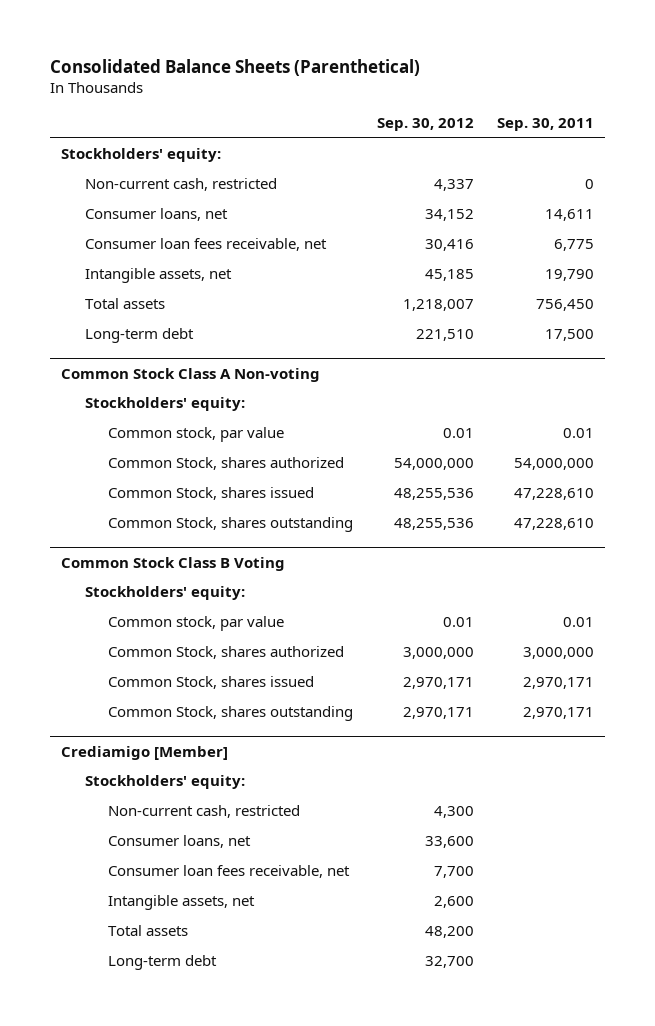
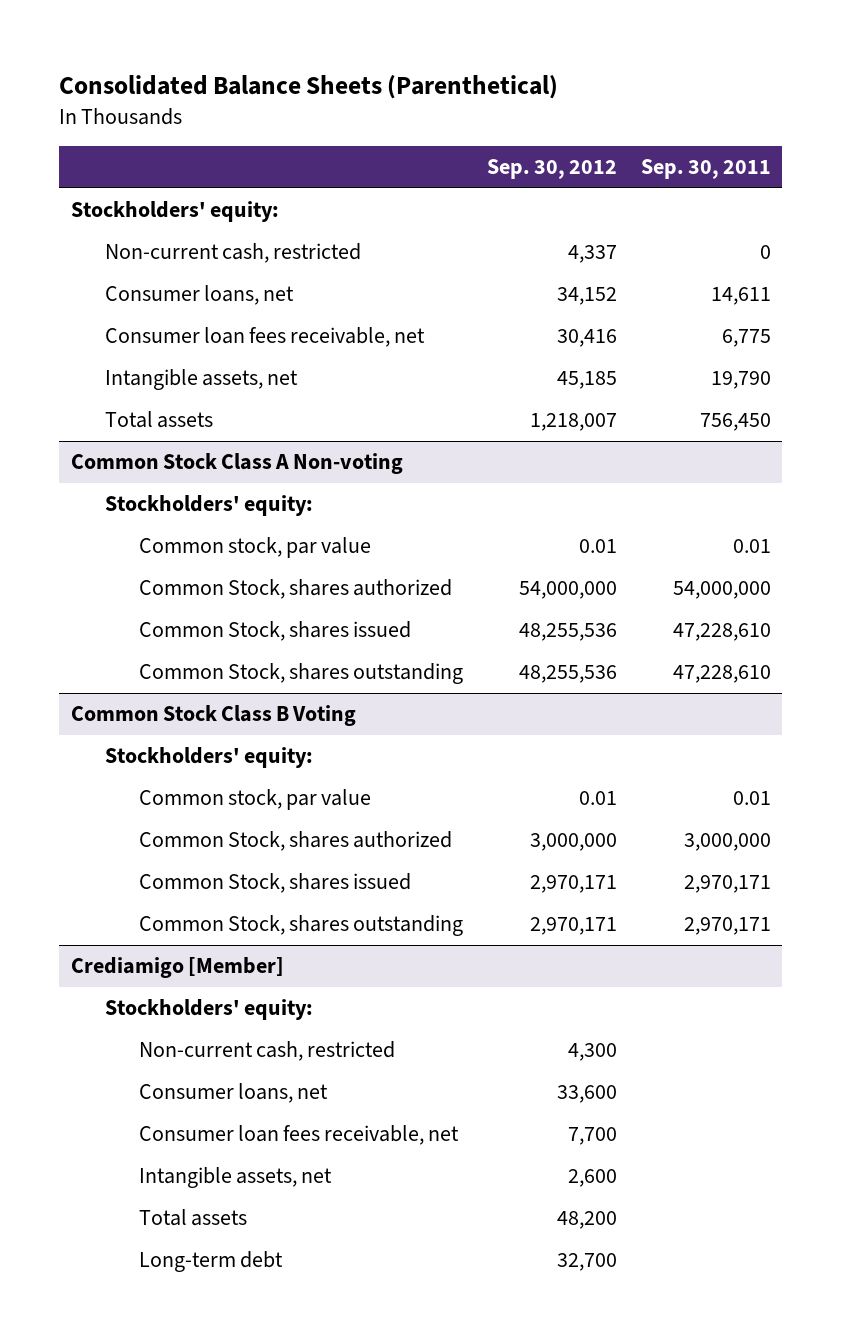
- Long-term debt | 221,510 | 17,500

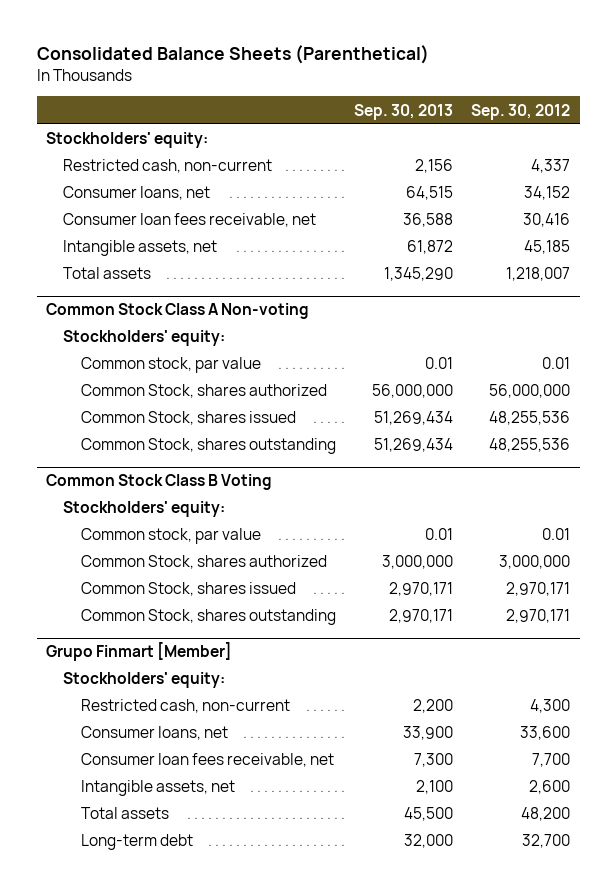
- | Sep. 30, 2012 | Sep. 30, 2011
+ | Sep. 30, 2013 | Sep. 30, 2012
- Non-current cash, restricted | 4,337 | 0
+ Restricted cash, non-current | 2,156 | 4,337
@ Common Stock Class A Non-voting
- Common Stock, shares authorized | 54,000,000 | 54,000,000
+ Common Stock, shares authorized | 56,000,000 | 56,000,000
- Crediamigo [Member]
+ Grupo Finmart [Member]
- Non-current cash, restricted | 4,300 |
+ Restricted cash, non-current | 2,200 | 4,300

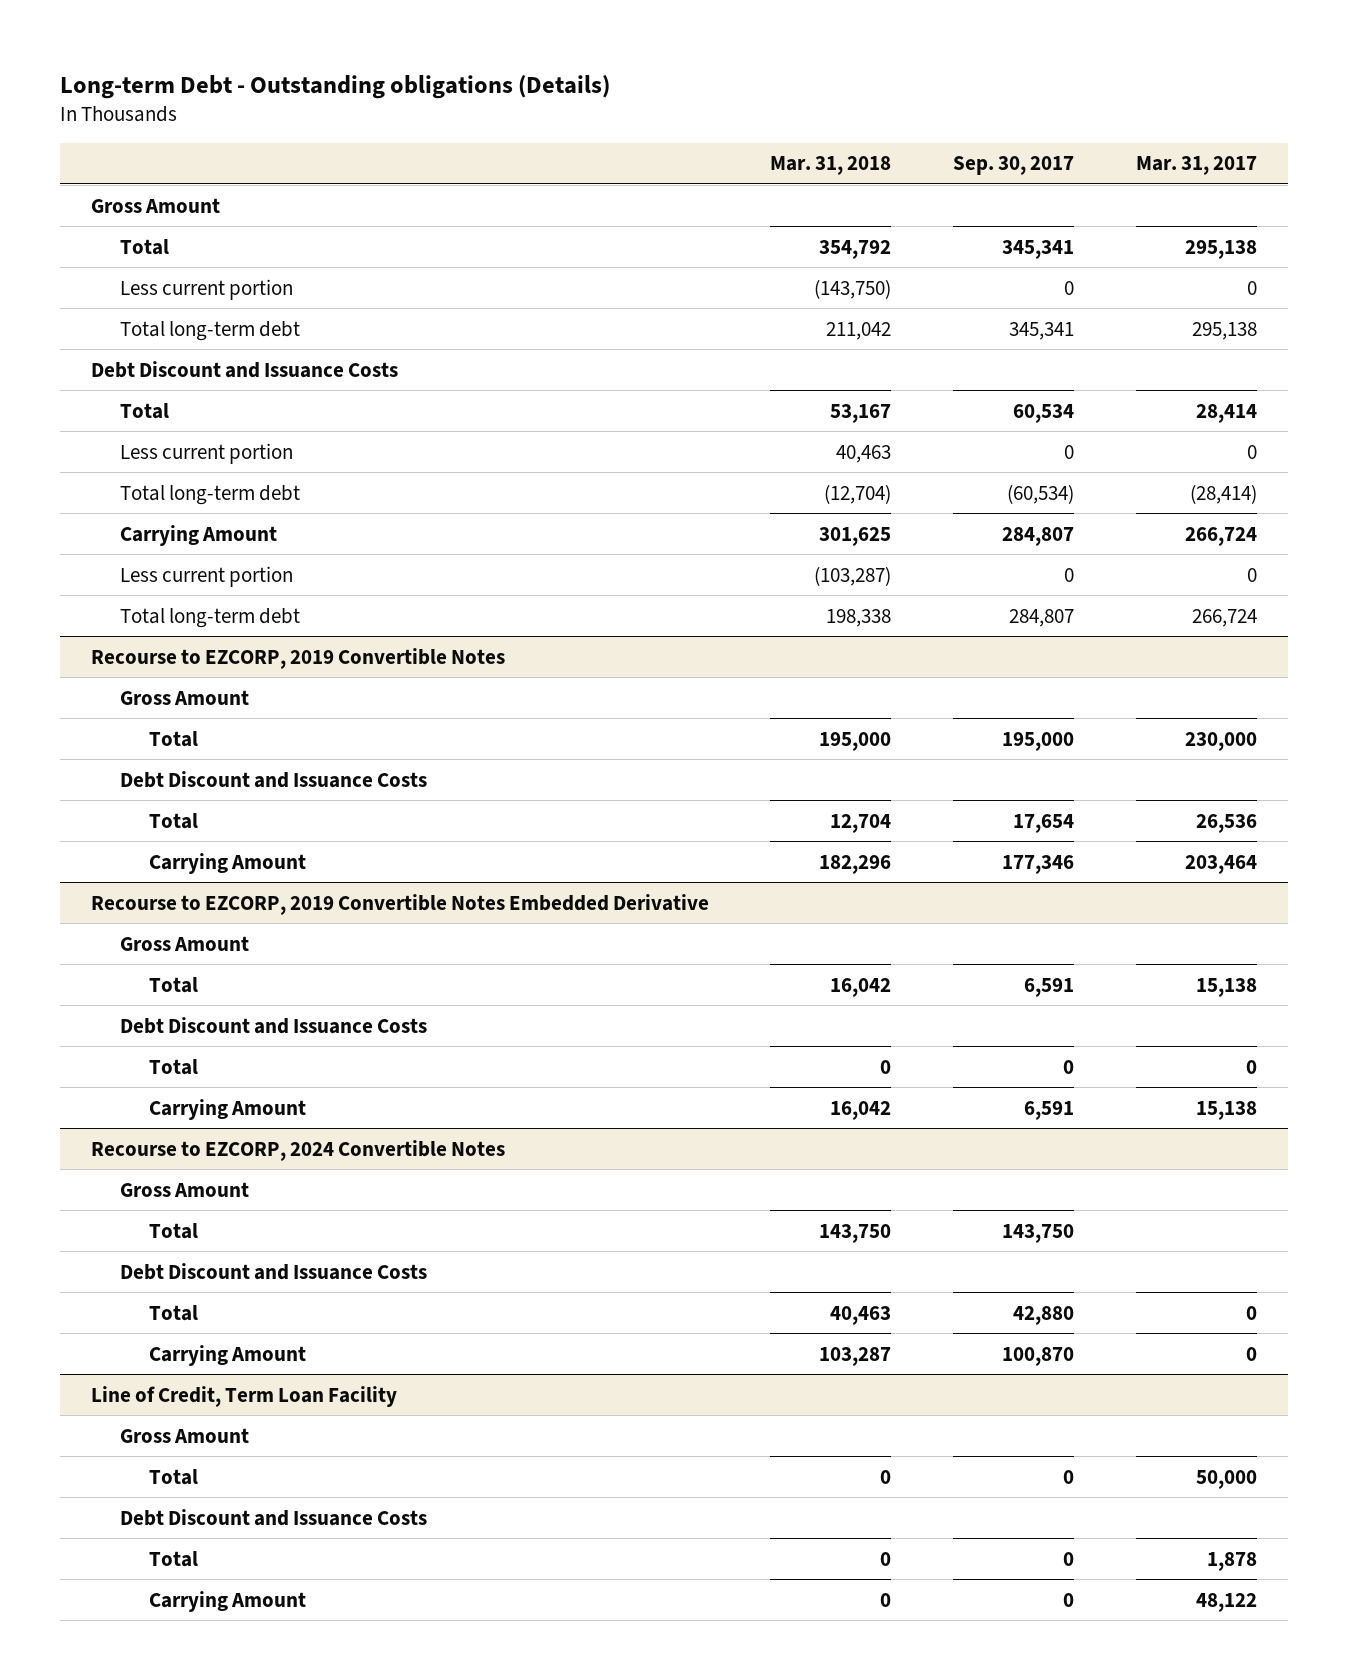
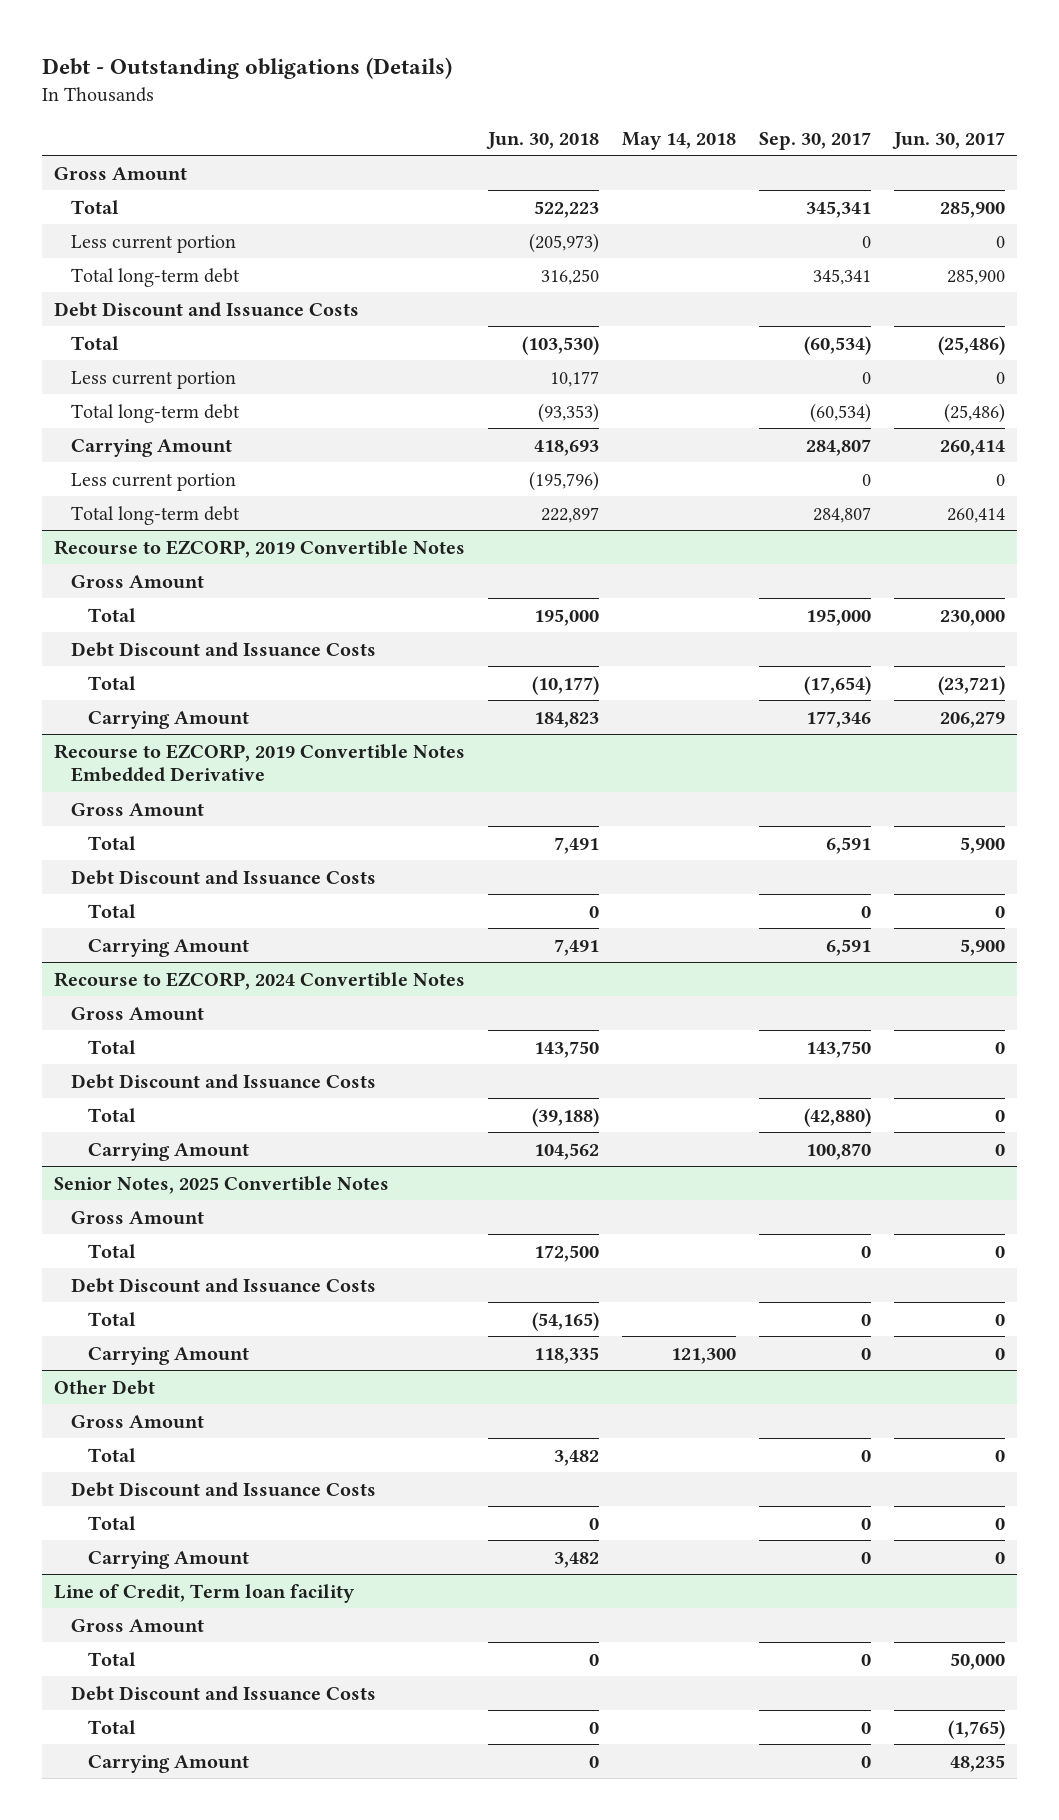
- Long-term Debt - Outstanding obligations (Details)
+ Debt - Outstanding obligations (Details)
- | Mar. 31, 2018 | Sep. 30, 2017 | Mar. 31, 2017
+ | Jun. 30, 2018 | May 14, 2018 | Sep. 30, 2017 | Jun. 30, 2017
- Total | 53,167 | 60,534 | 28,414
+ Total | (103,530) | | (60,534) | (25,486)
@ Recourse to EZCORP, 2019 Convertible Notes
- Total | 12,704 | 17,654 | 26,536
+ Total | (10,177) | | (17,654) | (23,721)
@ Recourse to EZCORP, 2024 Convertible Notes
- Total | 40,463 | 42,880 | 0
+ Total | (39,188) | | (42,880) | 0
- Line of Credit, Term Loan Facility
+ Senior Notes, 2025 Convertible Notes
+ Other Debt
+ Gross Amount
+ Total | 3,482 | | 0 | 0
+ Debt Discount and Issuance Costs
+ Total | 0 | | 0 | 0
+ Carrying Amount | 3,482 | | 0 | 0
+ Line of Credit, Term loan facility
+ Gross Amount
+ Total | 0 | | 0 | 50,000
+ Debt Discount and Issuance Costs
+ Total | 0 | | 0 | (1,765)
+ Carrying Amount | 0 | | 0 | 48,235

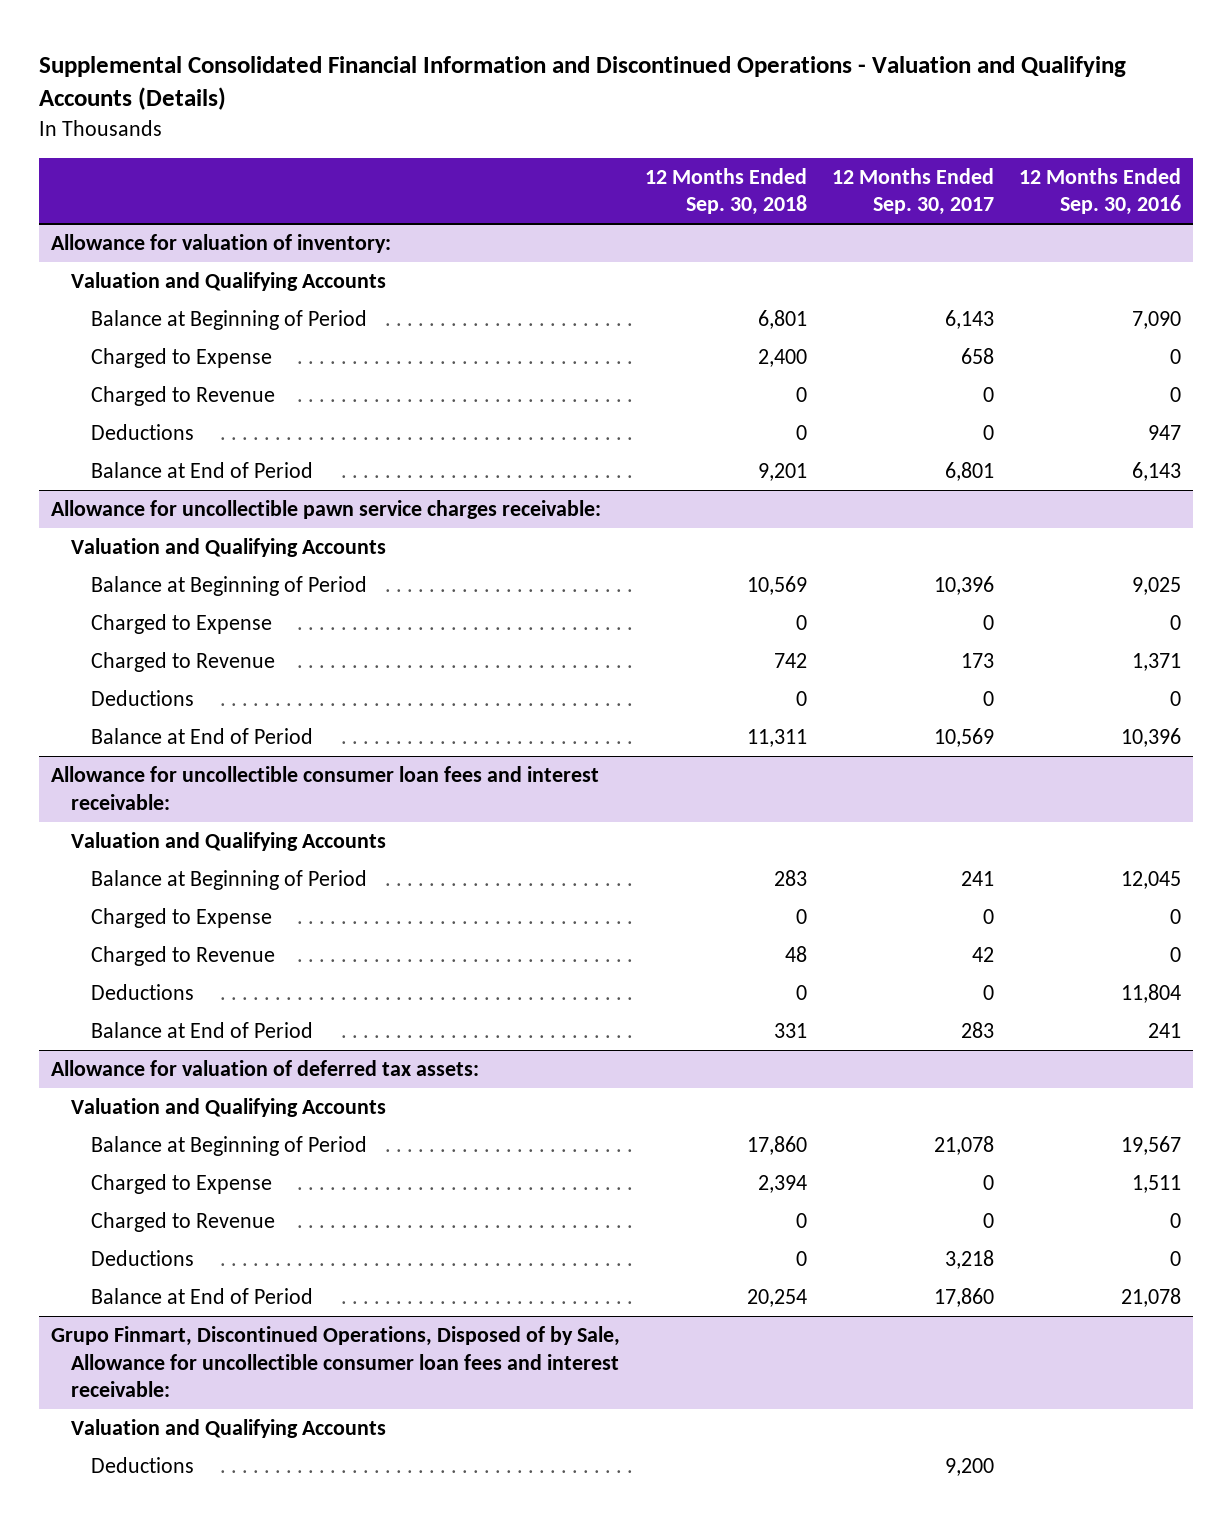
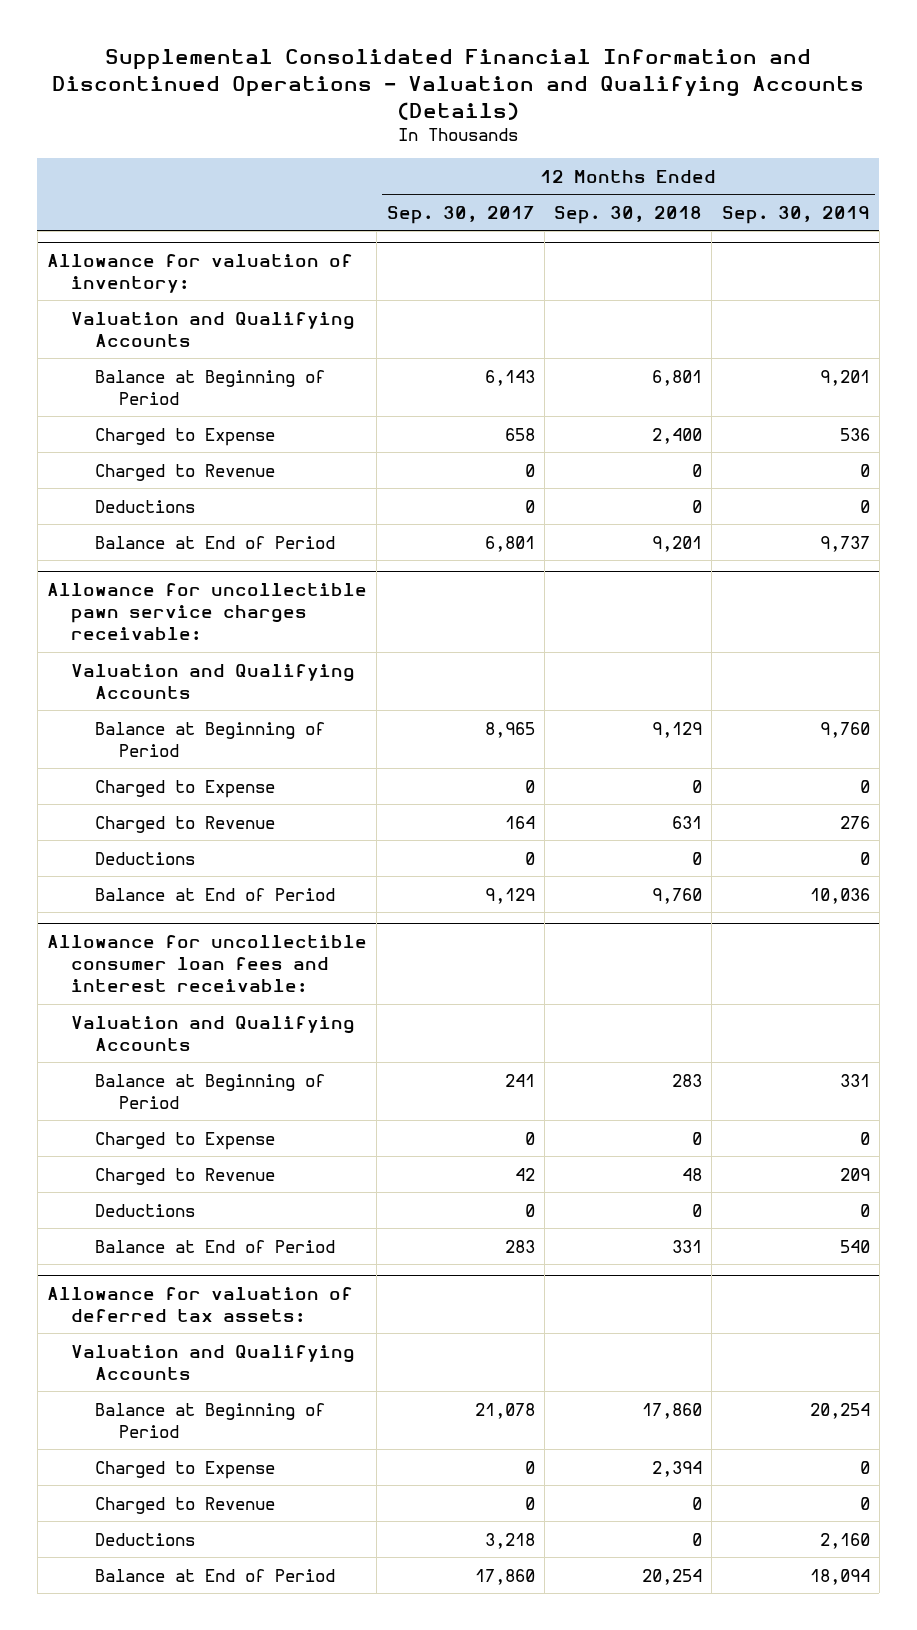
- | 12 Months Ended Sep. 30, 2018 | 12 Months Ended Sep. 30, 2017 | 12 Months Ended Sep. 30, 2016
+ | 12 Months Ended Sep. 30, 2017 | 12 Months Ended Sep. 30, 2018 | 12 Months Ended Sep. 30, 2019
@ Allowance for uncollectible pawn service charges receivable:
- Balance at Beginning of Period | 10,569 | 10,396 | 9,025
+ Balance at Beginning of Period | 8,965 | 9,129 | 9,760
- Charged to Revenue | 742 | 173 | 1,371
+ Charged to Revenue | 164 | 631 | 276
- Balance at End of Period | 11,311 | 10,569 | 10,396
+ Balance at End of Period | 9,129 | 9,760 | 10,036
- Grupo Finmart, Discontinued Operations, Disposed of by Sale, Allowance for uncollectible consumer loan fees and interest receivable:
- Valuation and Qualifying Accounts
- Deductions | | 9,200 |

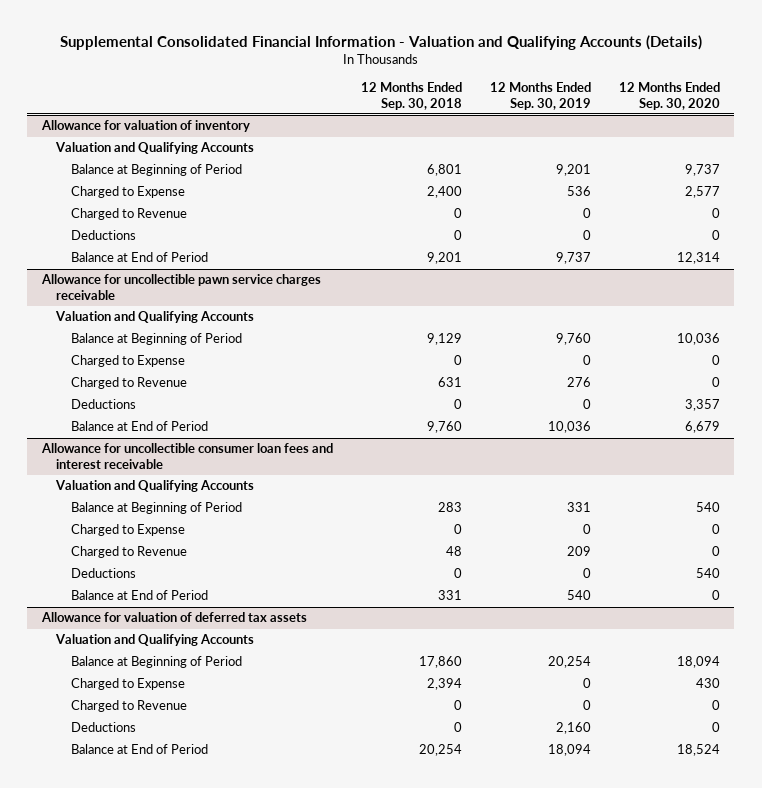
- Supplemental Consolidated Financial Information and Discontinued Operations - Valuation and Qualifying Accounts (Details)
+ Supplemental Consolidated Financial Information - Valuation and Qualifying Accounts (Details)
- | 12 Months Ended Sep. 30, 2017 | 12 Months Ended Sep. 30, 2018 | 12 Months Ended Sep. 30, 2019
+ | 12 Months Ended Sep. 30, 2018 | 12 Months Ended Sep. 30, 2019 | 12 Months Ended Sep. 30, 2020
- Allowance for valuation of inventory:
+ Allowance for valuation of inventory
- Allowance for uncollectible pawn service charges receivable:
+ Allowance for uncollectible pawn service charges receivable
- Allowance for uncollectible consumer loan fees and interest receivable:
+ Allowance for uncollectible consumer loan fees and interest receivable
- Allowance for valuation of deferred tax assets:
+ Allowance for valuation of deferred tax assets

